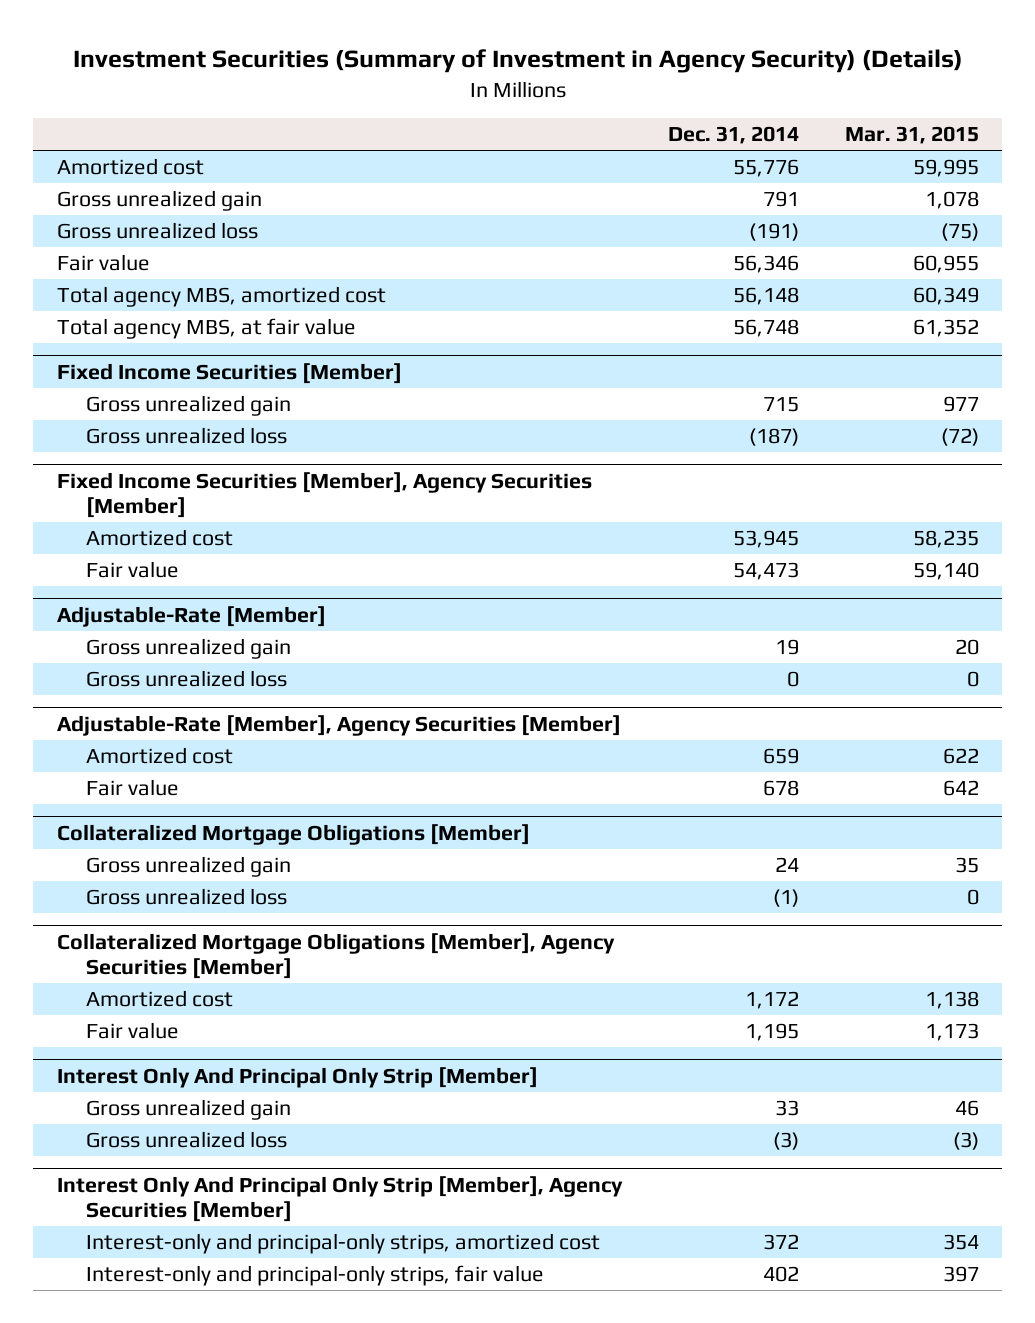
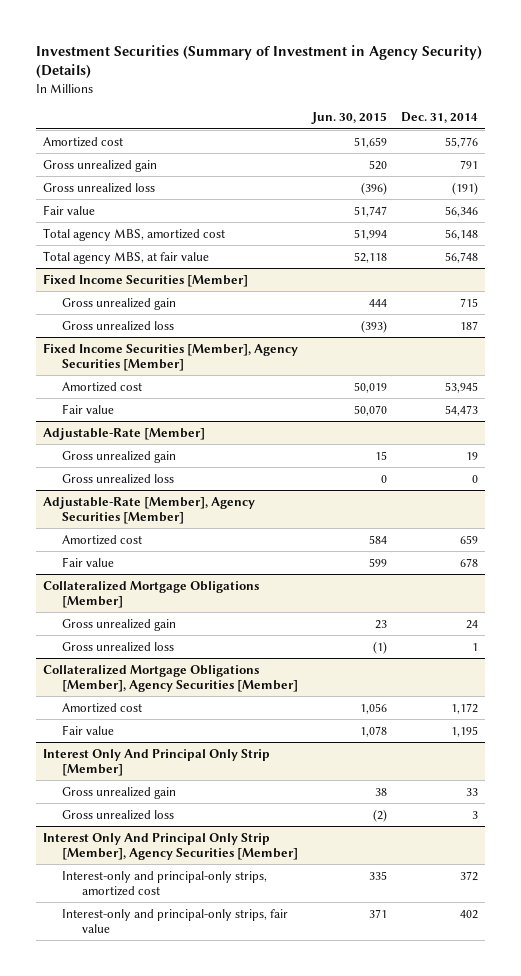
- | Dec. 31, 2014 | Mar. 31, 2015
+ | Jun. 30, 2015 | Dec. 31, 2014
@ Fixed Income Securities [Member]
- Gross unrealized loss | (187) | (72)
+ Gross unrealized loss | (393) | 187
@ Collateralized Mortgage Obligations [Member]
- Gross unrealized loss | (1) | 0
+ Gross unrealized loss | (1) | 1
@ Interest Only And Principal Only Strip [Member]
- Gross unrealized loss | (3) | (3)
+ Gross unrealized loss | (2) | 3

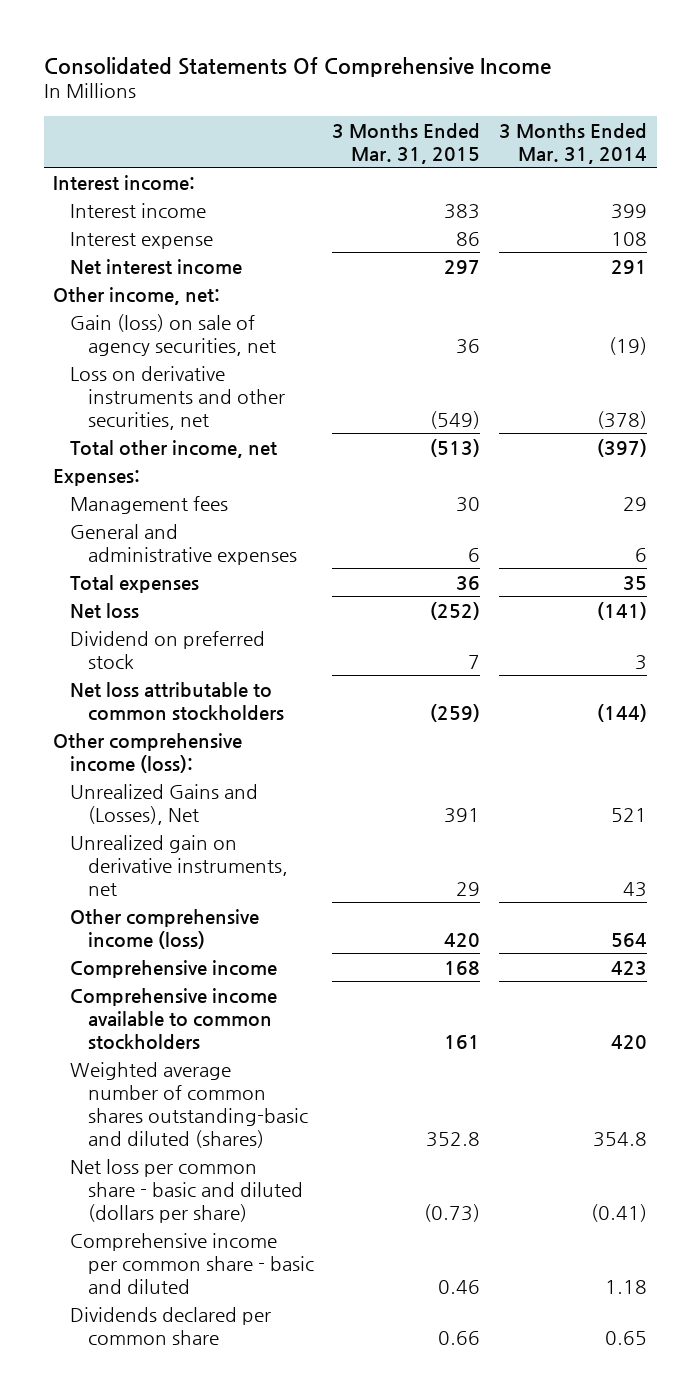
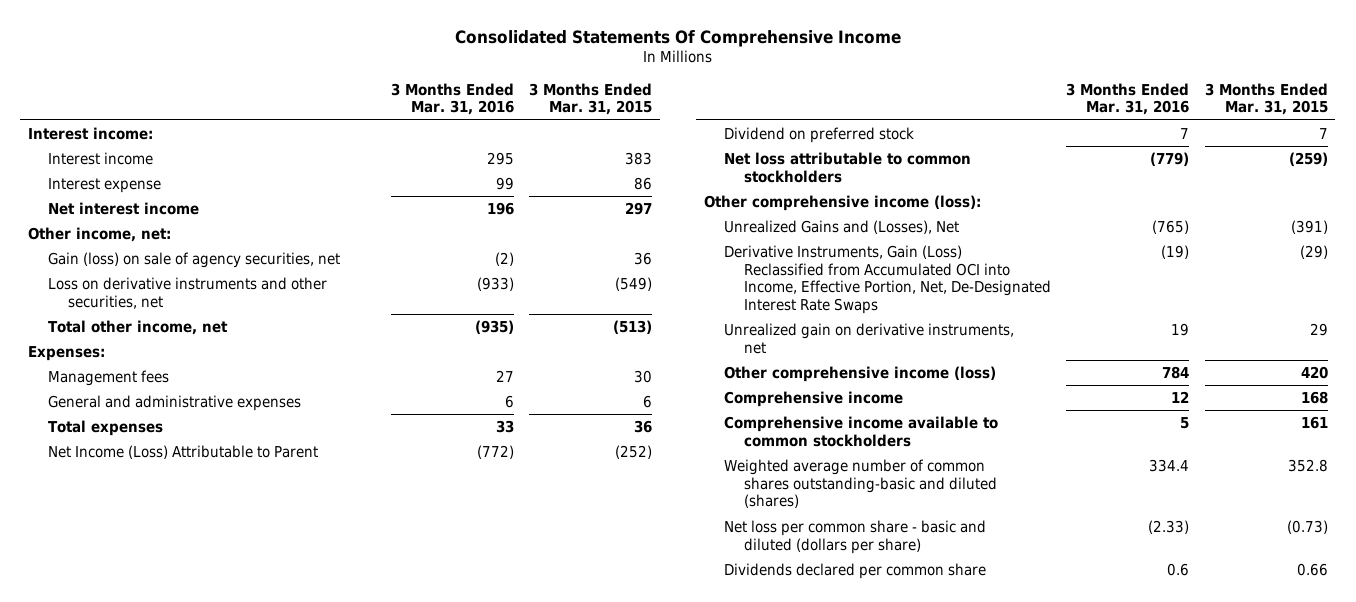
- | 3 Months Ended Mar. 31, 2015 | 3 Months Ended Mar. 31, 2014
+ | 3 Months Ended Mar. 31, 2016 | 3 Months Ended Mar. 31, 2015
- Net loss | (252) | (141)
+ Net Income (Loss) Attributable to Parent | (772) | (252)
- Unrealized Gains and (Losses), Net | 391 | 521
+ Unrealized Gains and (Losses), Net | (765) | (391)
+ Derivative Instruments, Gain (Loss) Reclassified from Accumulated OCI into Income, Effective Portion, Net, De-Designated Interest Rate Swaps | (19) | (29)
- Comprehensive income per common share - basic and diluted | 0.46 | 1.18

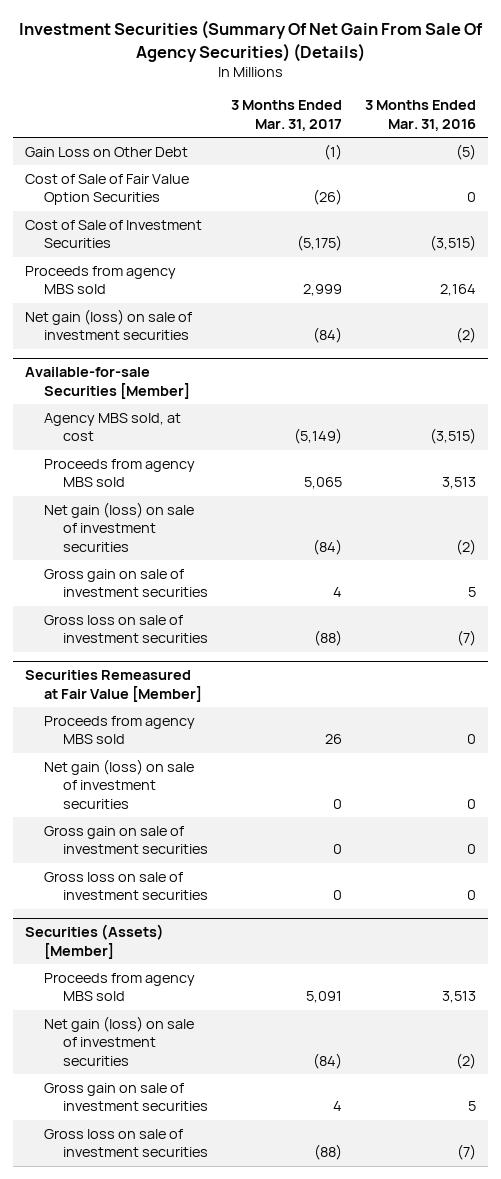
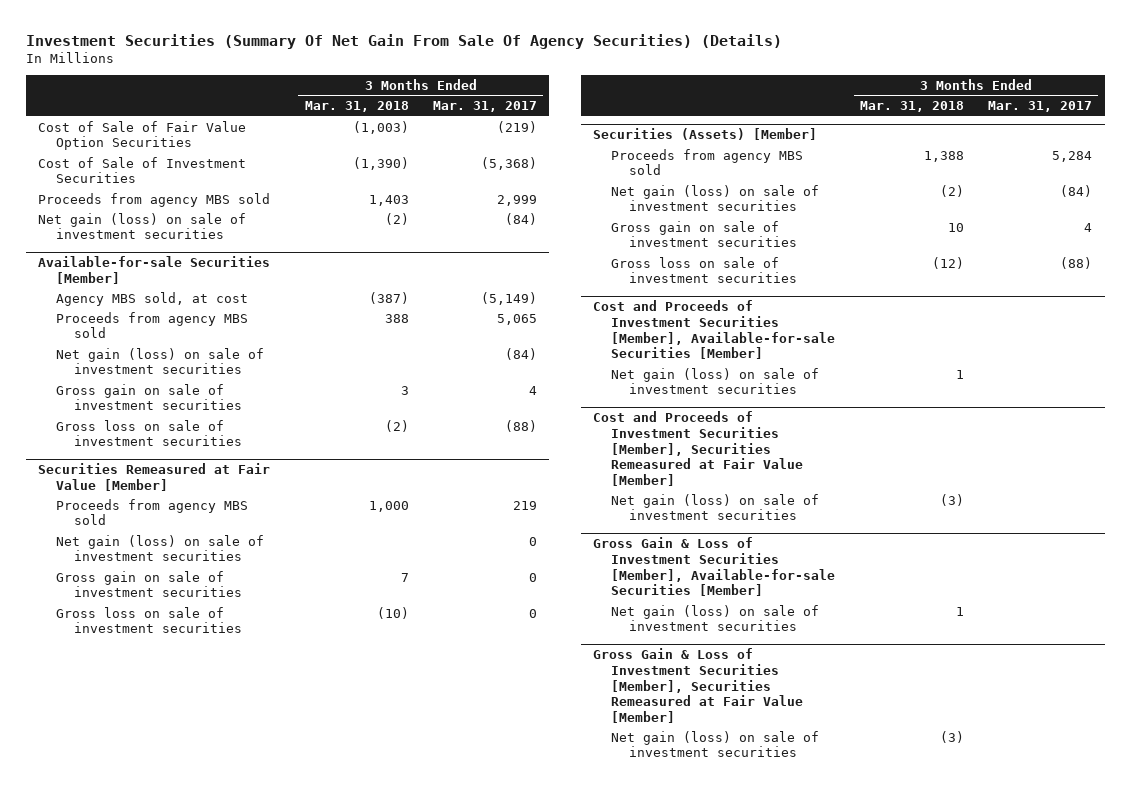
- | 3 Months Ended Mar. 31, 2017 | 3 Months Ended Mar. 31, 2016
+ | 3 Months Ended Mar. 31, 2018 | 3 Months Ended Mar. 31, 2017
- Gain Loss on Other Debt | (1) | (5)
- Cost of Sale of Fair Value Option Securities | (26) | 0
- Cost of Sale of Investment Securities | (5,175) | (3,515)
+ Cost of Sale of Fair Value Option Securities | (1,003) | (219)
+ Cost of Sale of Investment Securities | (1,390) | (5,368)
@ Securities Remeasured at Fair Value [Member]
- Proceeds from agency MBS sold | 26 | 0
+ Proceeds from agency MBS sold | 1,000 | 219
@ Securities (Assets) [Member]
- Proceeds from agency MBS sold | 5,091 | 3,513
+ Proceeds from agency MBS sold | 1,388 | 5,284
+ Cost and Proceeds of Investment Securities [Member], Available-for-sale Securities [Member]
+ Net gain (loss) on sale of investment securities | 1 |
+ Cost and Proceeds of Investment Securities [Member], Securities Remeasured at Fair Value [Member]
+ Net gain (loss) on sale of investment securities | (3) |
+ Gross Gain & Loss of Investment Securities [Member], Available-for-sale Securities [Member]
+ Net gain (loss) on sale of investment securities | 1 |
+ Gross Gain & Loss of Investment Securities [Member], Securities Remeasured at Fair Value [Member]
+ Net gain (loss) on sale of investment securities | (3) |

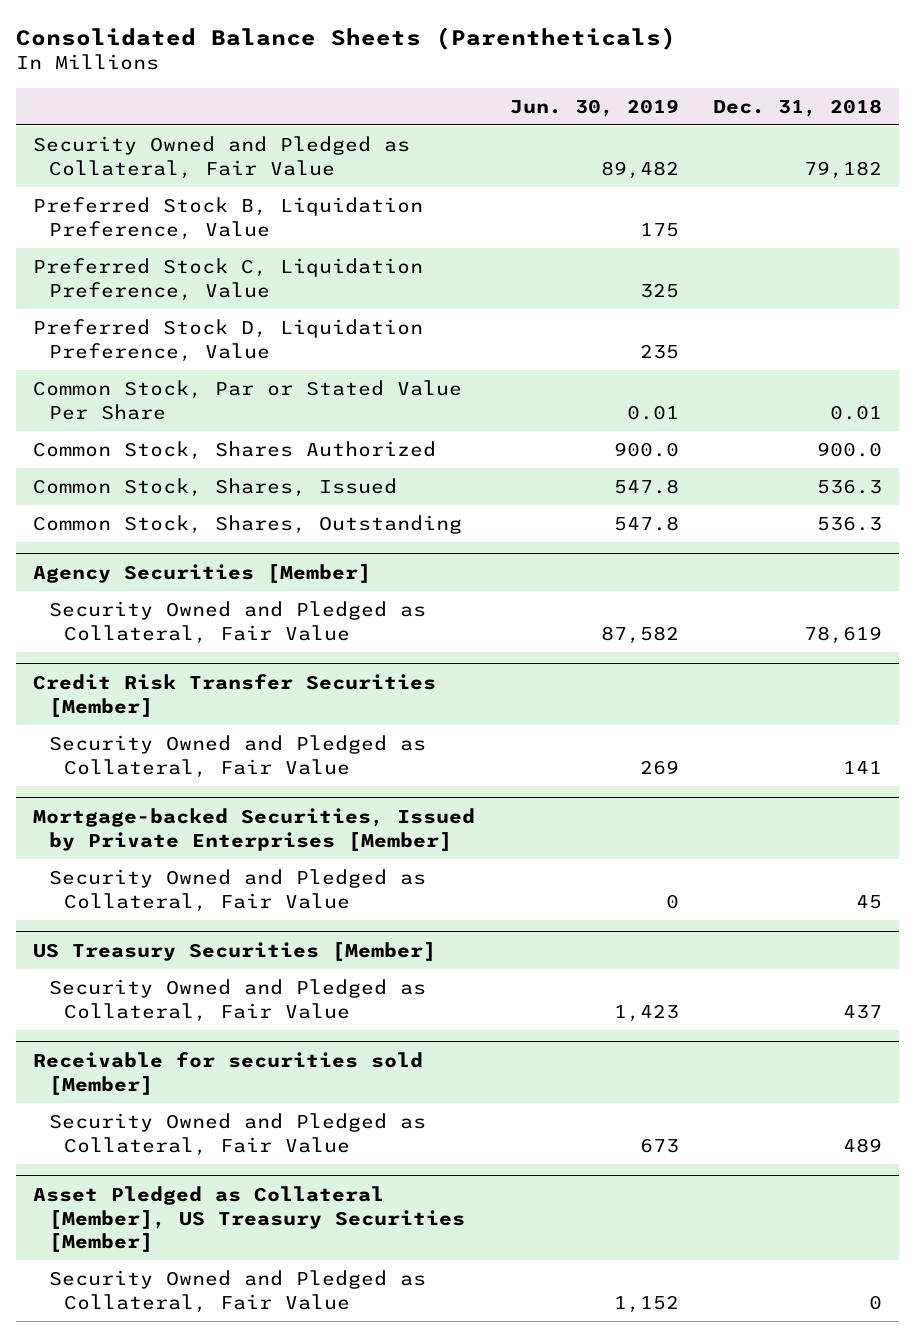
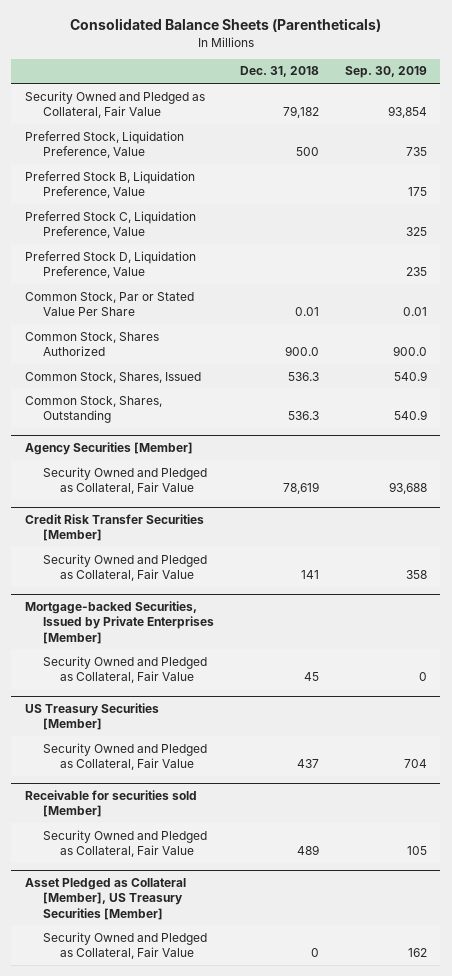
- | Jun. 30, 2019 | Dec. 31, 2018
+ | Dec. 31, 2018 | Sep. 30, 2019
+ Preferred Stock, Liquidation Preference, Value | 500 | 735

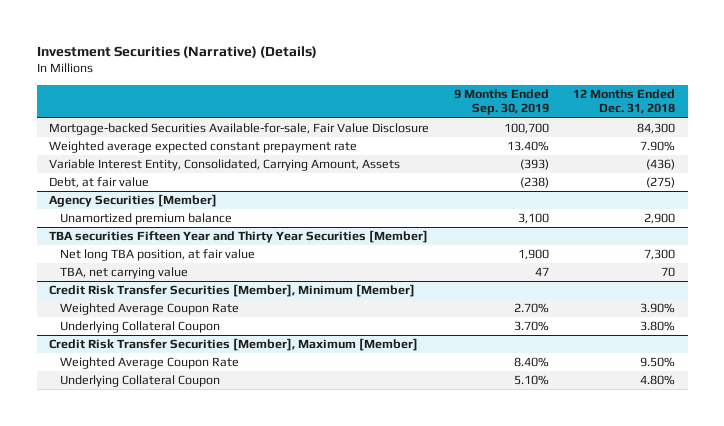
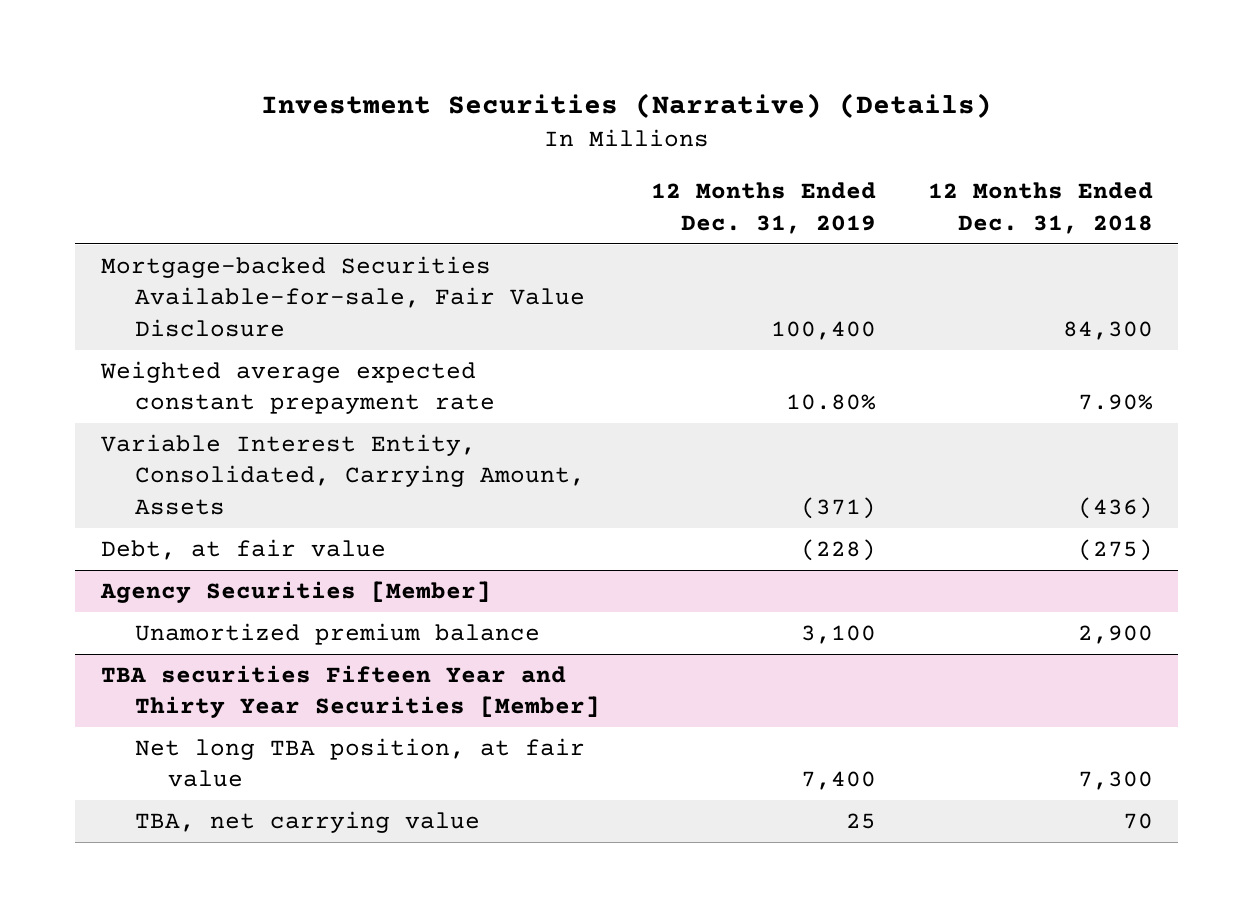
- | 9 Months Ended Sep. 30, 2019 | 12 Months Ended Dec. 31, 2018
+ | 12 Months Ended Dec. 31, 2019 | 12 Months Ended Dec. 31, 2018
- Credit Risk Transfer Securities [Member], Minimum [Member]
- Weighted Average Coupon Rate | 2.70% | 3.90%
- Underlying Collateral Coupon | 3.70% | 3.80%
- Credit Risk Transfer Securities [Member], Maximum [Member]
- Weighted Average Coupon Rate | 8.40% | 9.50%
- Underlying Collateral Coupon | 5.10% | 4.80%

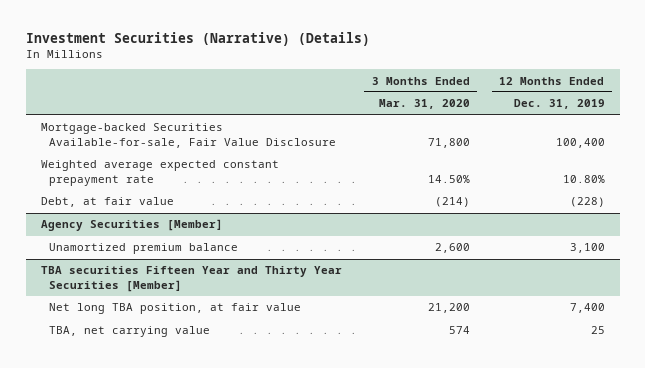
- | 12 Months Ended Dec. 31, 2019 | 12 Months Ended Dec. 31, 2018
+ | 3 Months Ended Mar. 31, 2020 | 12 Months Ended Dec. 31, 2019
- Variable Interest Entity, Consolidated, Carrying Amount, Assets | (371) | (436)

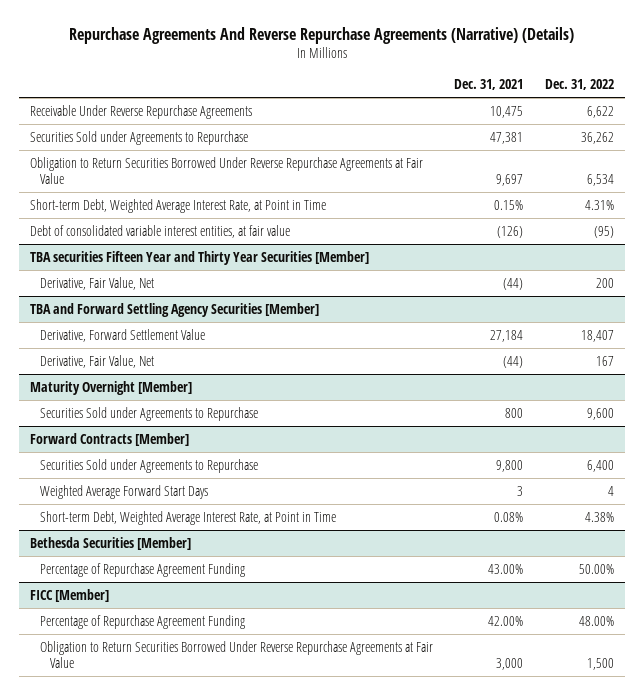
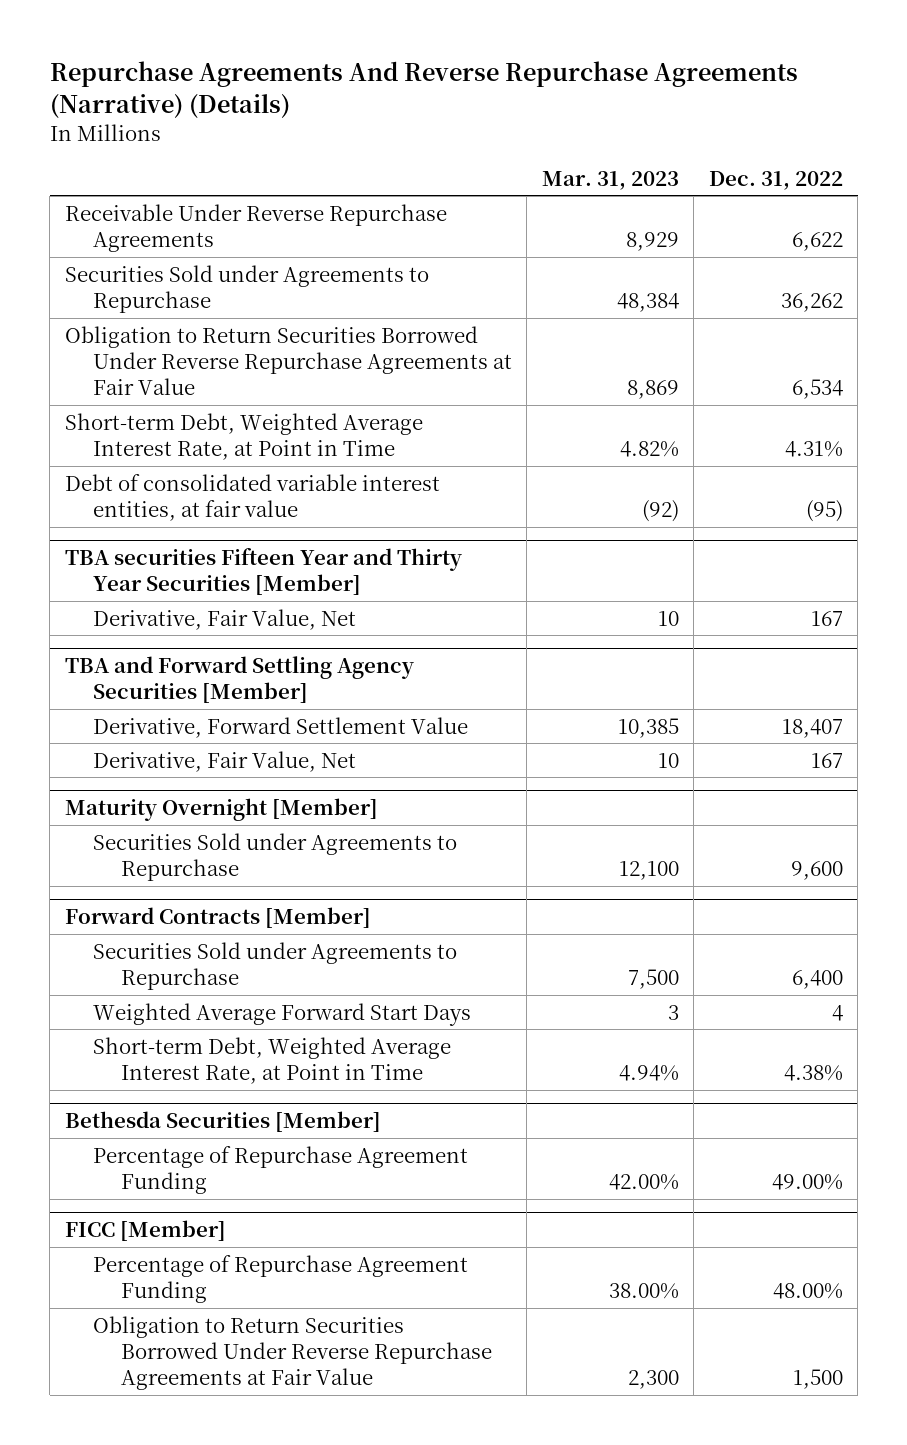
- | Dec. 31, 2021 | Dec. 31, 2022
+ | Mar. 31, 2023 | Dec. 31, 2022
@ TBA securities Fifteen Year and Thirty Year Securities [Member]
- Derivative, Fair Value, Net | (44) | 200
+ Derivative, Fair Value, Net | 10 | 167
@ Bethesda Securities [Member]
- Percentage of Repurchase Agreement Funding | 43.00% | 50.00%
+ Percentage of Repurchase Agreement Funding | 42.00% | 49.00%

